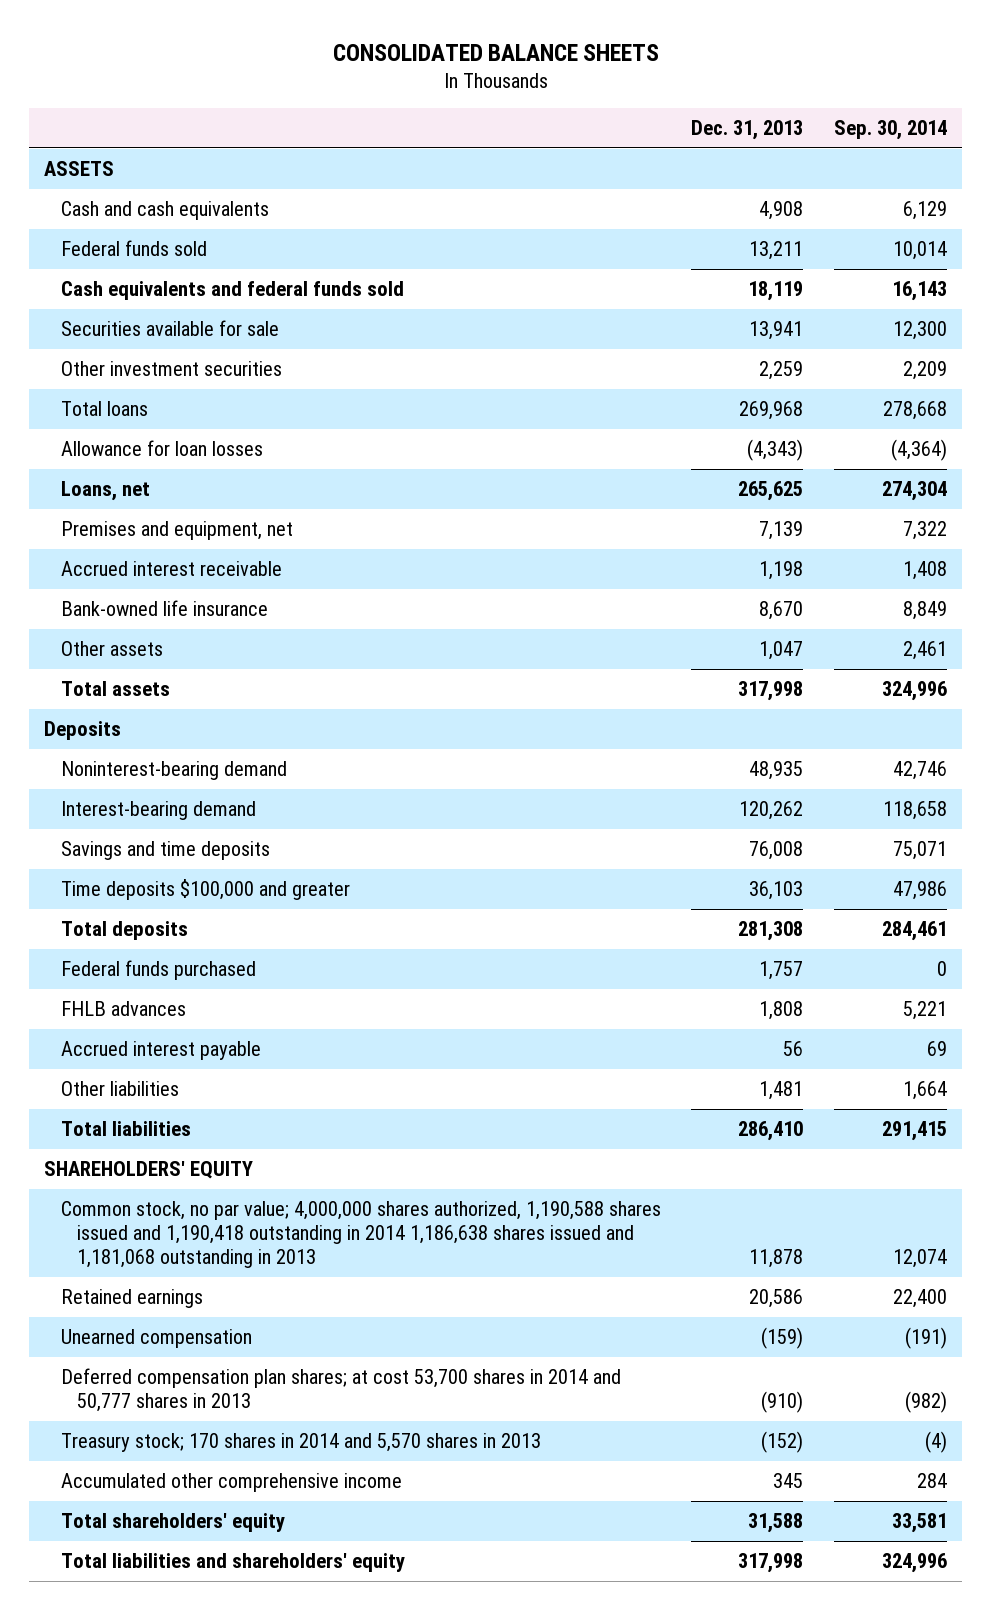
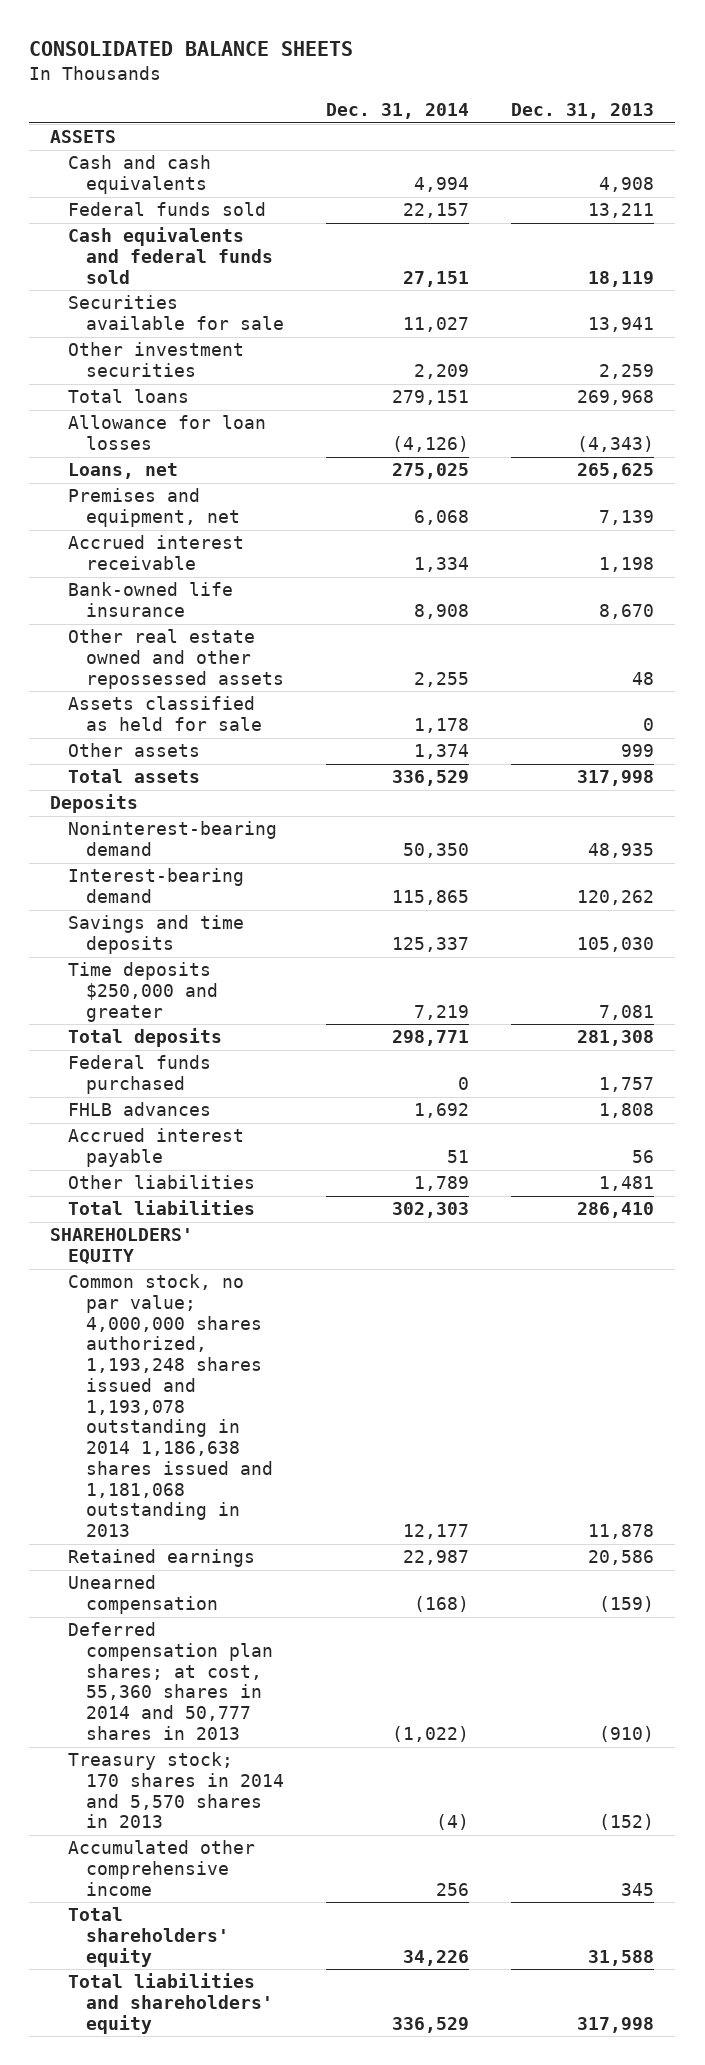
- | Dec. 31, 2013 | Sep. 30, 2014
+ | Dec. 31, 2014 | Dec. 31, 2013
- Other assets | 1,047 | 2,461
+ Other real estate owned and other repossessed assets | 2,255 | 48
+ Assets classified as held for sale | 1,178 | 0
+ Other assets | 1,374 | 999
- Savings and time deposits | 76,008 | 75,071
- Time deposits $100,000 and greater | 36,103 | 47,986
+ Savings and time deposits | 125,337 | 105,030
+ Time deposits $250,000 and greater | 7,219 | 7,081
- Common stock, no par value; 4,000,000 shares authorized, 1,190,588 shares issued and 1,190,418 outstanding in 2014 1,186,638 shares issued and 1,181,068 outstanding in 2013 | 11,878 | 12,074
+ Common stock, no par value; 4,000,000 shares authorized, 1,193,248 shares issued and 1,193,078 outstanding in 2014 1,186,638 shares issued and 1,181,068 outstanding in 2013 | 12,177 | 11,878
- Deferred compensation plan shares; at cost 53,700 shares in 2014 and 50,777 shares in 2013 | (910) | (982)
+ Deferred compensation plan shares; at cost, 55,360 shares in 2014 and 50,777 shares in 2013 | (1,022) | (910)

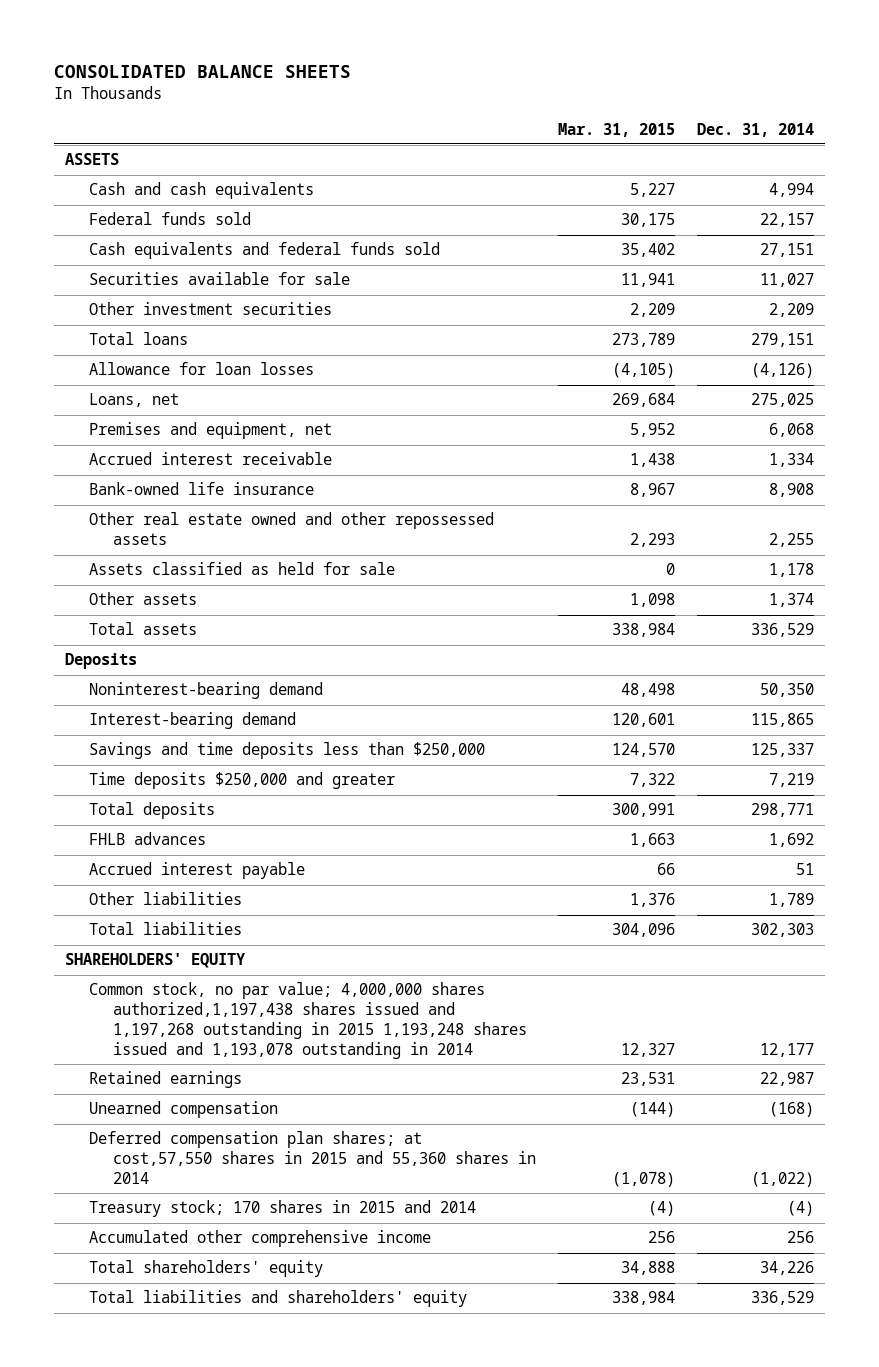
- | Dec. 31, 2014 | Dec. 31, 2013
+ | Mar. 31, 2015 | Dec. 31, 2014
- Savings and time deposits | 125,337 | 105,030
+ Savings and time deposits less than $250,000 | 124,570 | 125,337
- Federal funds purchased | 0 | 1,757
- Common stock, no par value; 4,000,000 shares authorized, 1,193,248 shares issued and 1,193,078 outstanding in 2014 1,186,638 shares issued and 1,181,068 outstanding in 2013 | 12,177 | 11,878
+ Common stock, no par value; 4,000,000 shares authorized,1,197,438 shares issued and 1,197,268 outstanding in 2015 1,193,248 shares issued and 1,193,078 outstanding in 2014 | 12,327 | 12,177
- Deferred compensation plan shares; at cost, 55,360 shares in 2014 and 50,777 shares in 2013 | (1,022) | (910)
- Treasury stock; 170 shares in 2014 and 5,570 shares in 2013 | (4) | (152)
+ Deferred compensation plan shares; at cost,57,550 shares in 2015 and 55,360 shares in 2014 | (1,078) | (1,022)
+ Treasury stock; 170 shares in 2015 and 2014 | (4) | (4)

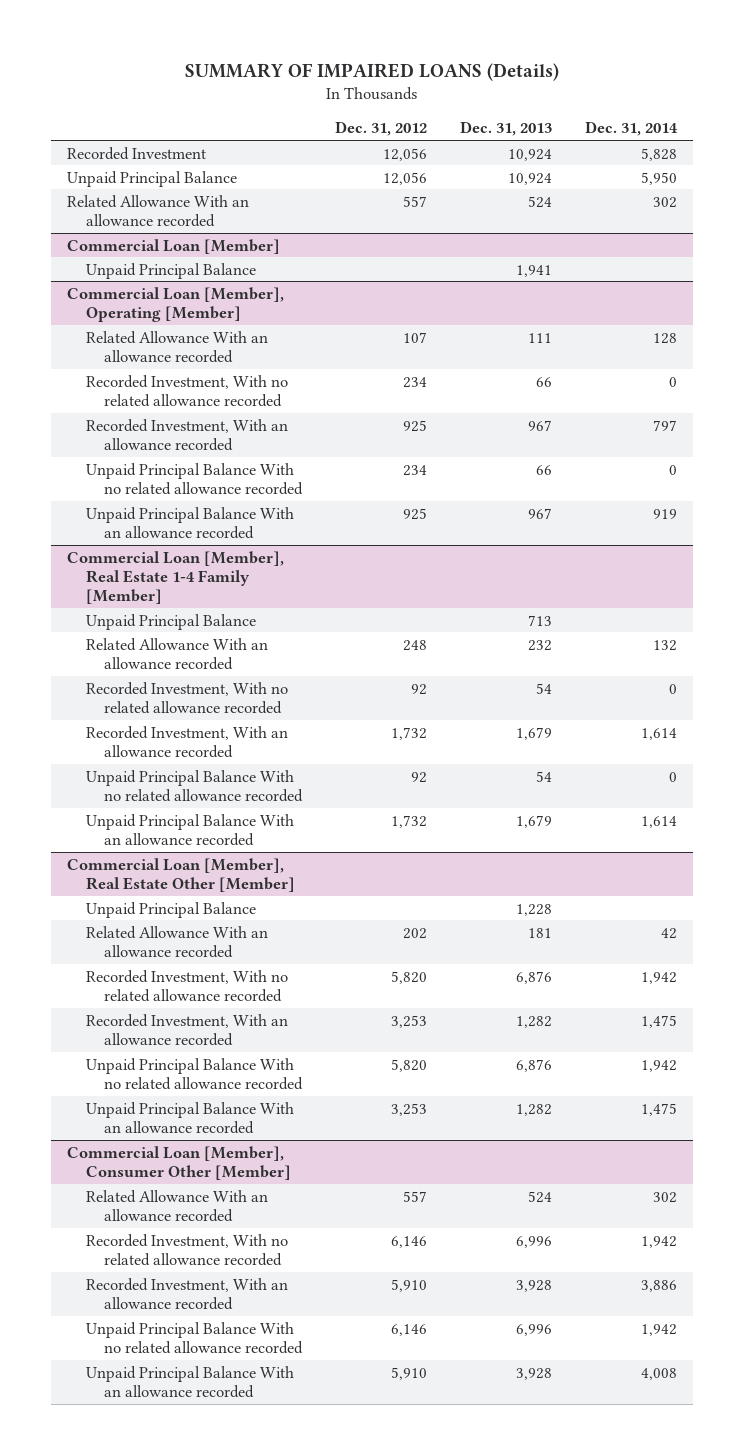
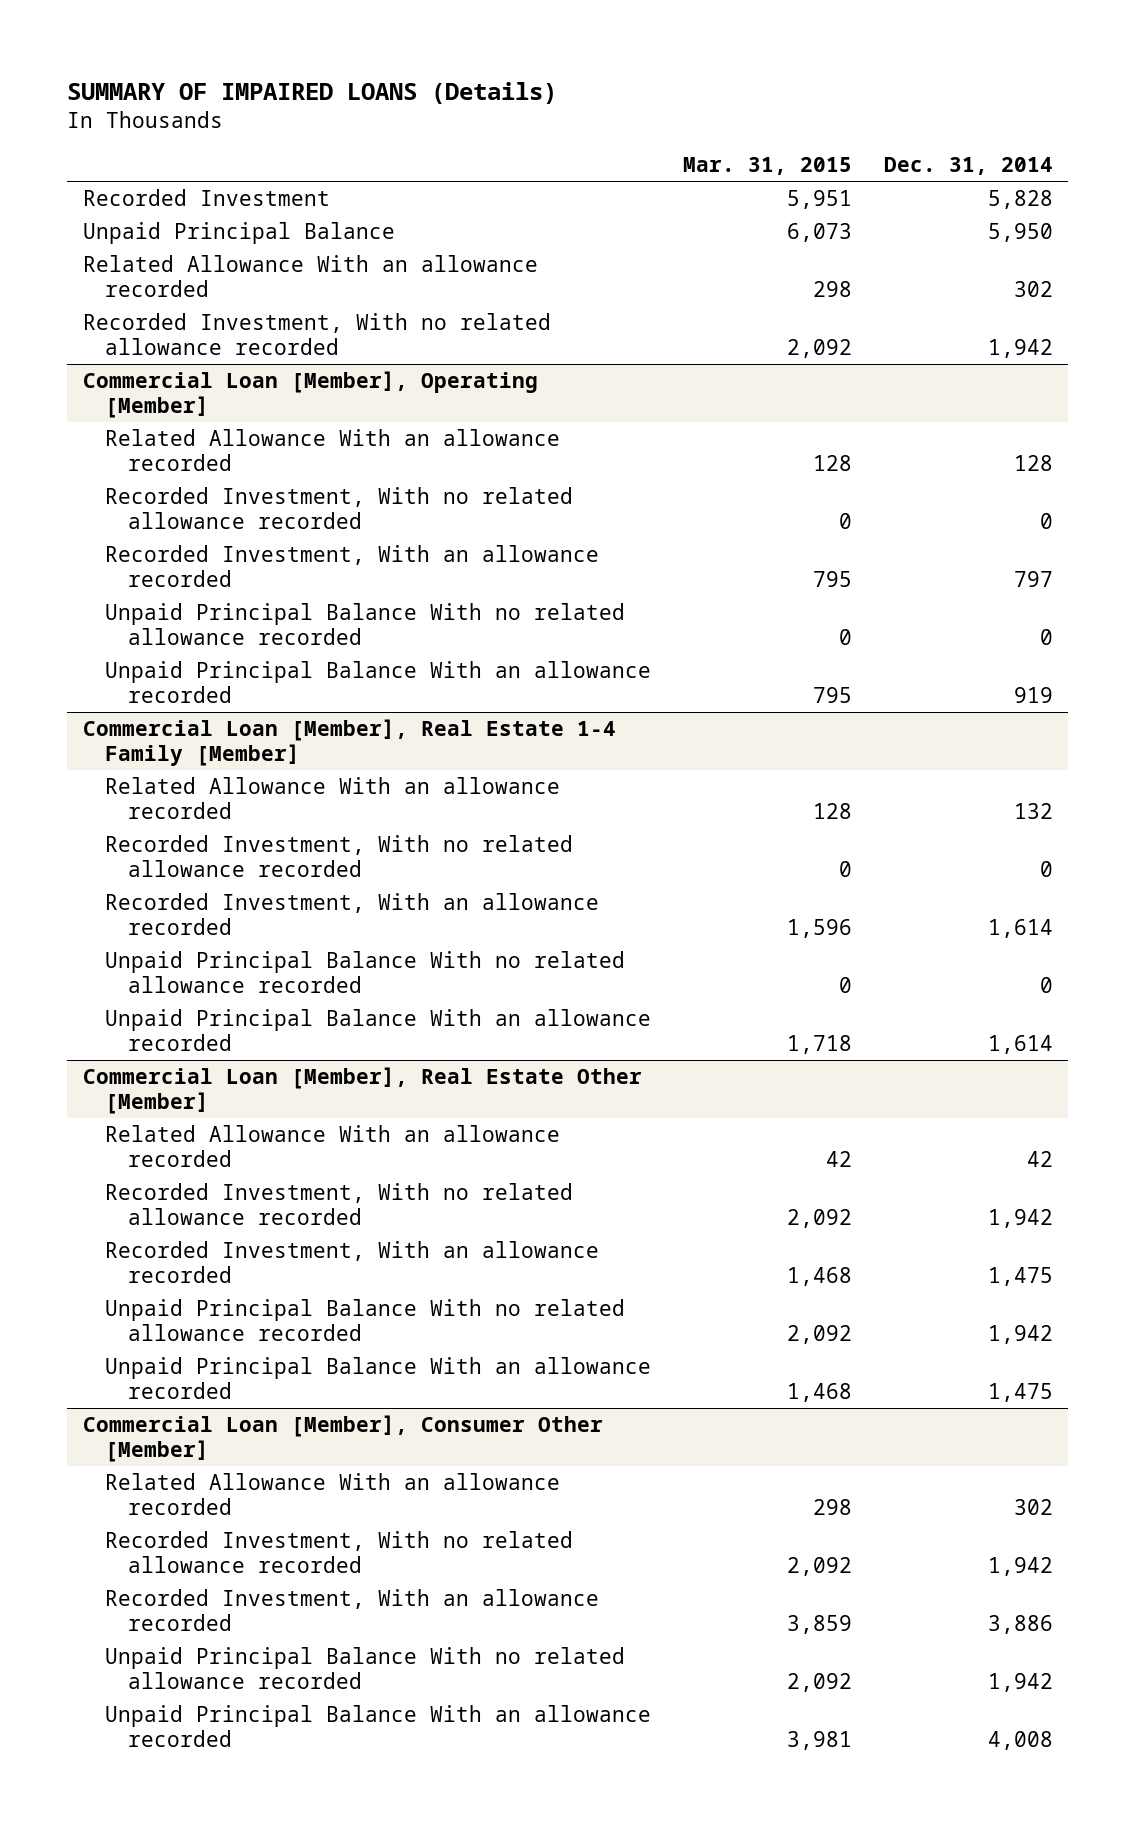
- | Dec. 31, 2012 | Dec. 31, 2013 | Dec. 31, 2014
+ | Mar. 31, 2015 | Dec. 31, 2014
- Commercial Loan [Member]
- Unpaid Principal Balance | | 1,941 |
+ Recorded Investment, With no related allowance recorded | 2,092 | 1,942
@ Commercial Loan [Member], Real Estate 1-4 Family [Member]
- Unpaid Principal Balance | | 713 |
@ Commercial Loan [Member], Real Estate Other [Member]
- Unpaid Principal Balance | | 1,228 |

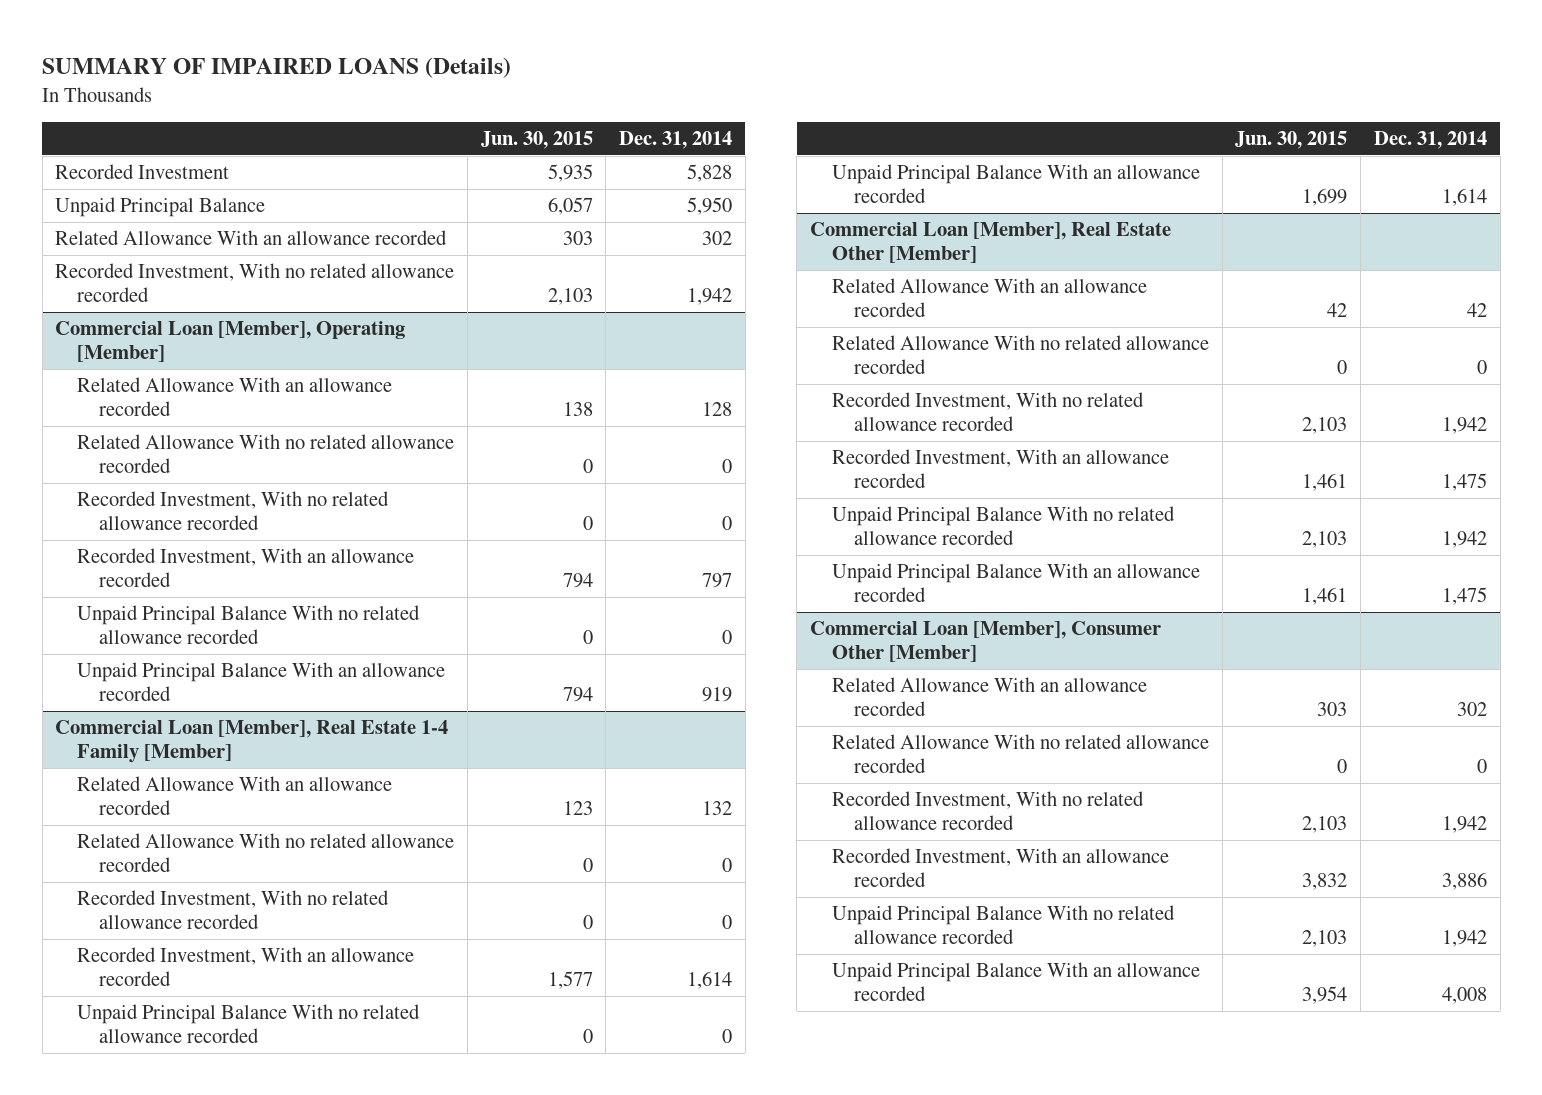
- | Mar. 31, 2015 | Dec. 31, 2014
+ | Jun. 30, 2015 | Dec. 31, 2014
@ Commercial Loan [Member], Operating [Member]
+ Related Allowance With no related allowance recorded | 0 | 0
@ Commercial Loan [Member], Real Estate 1-4 Family [Member]
+ Related Allowance With no related allowance recorded | 0 | 0
@ Commercial Loan [Member], Real Estate Other [Member]
+ Related Allowance With no related allowance recorded | 0 | 0
@ Commercial Loan [Member], Consumer Other [Member]
+ Related Allowance With no related allowance recorded | 0 | 0

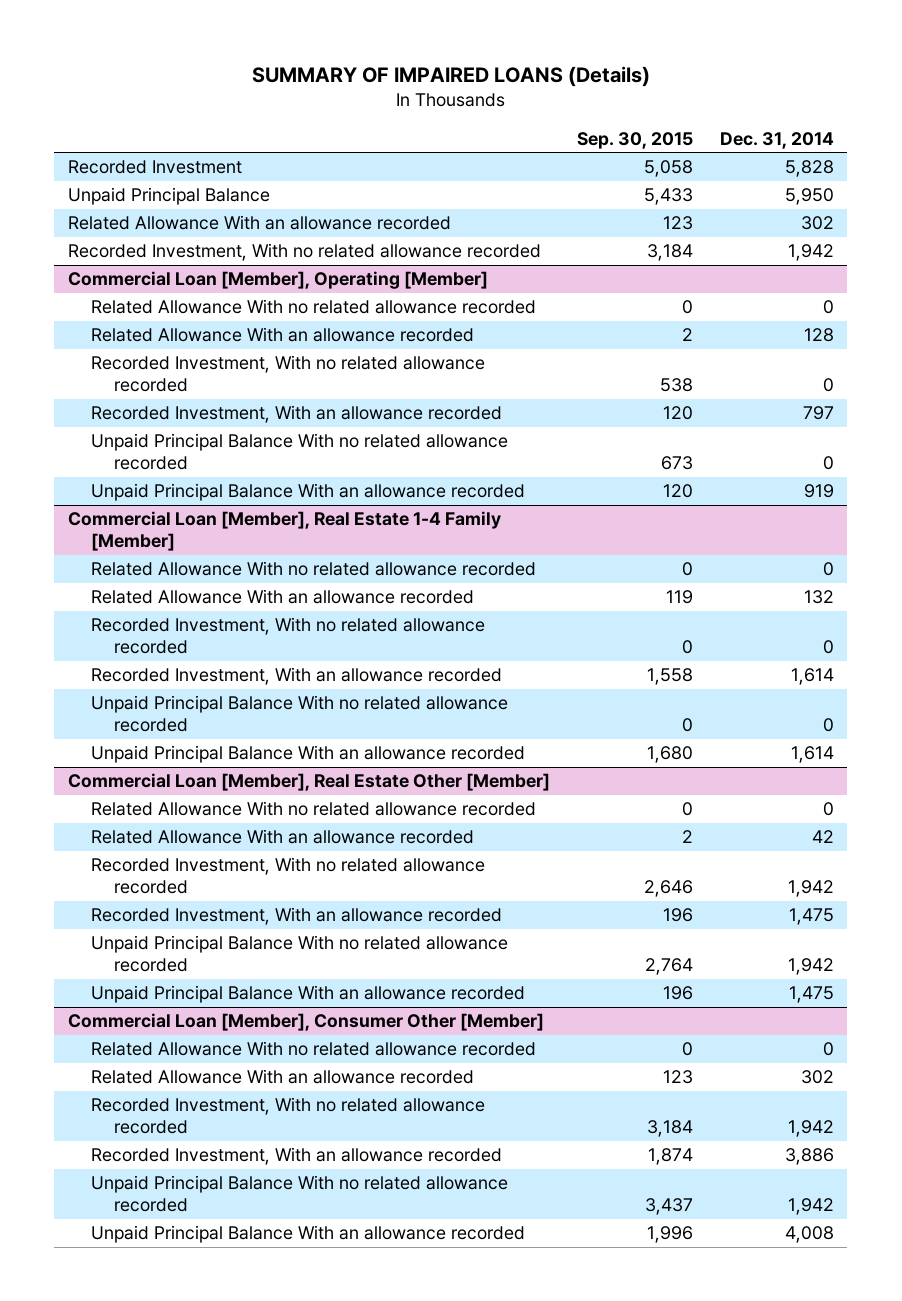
- | Jun. 30, 2015 | Dec. 31, 2014
+ | Sep. 30, 2015 | Dec. 31, 2014
@ Commercial Loan [Member], Operating [Member]
moved down: Related Allowance With an allowance recorded | 2 | 128
@ Commercial Loan [Member], Real Estate 1-4 Family [Member]
moved down: Related Allowance With an allowance recorded | 119 | 132
@ Commercial Loan [Member], Real Estate Other [Member]
moved down: Related Allowance With an allowance recorded | 2 | 42
@ Commercial Loan [Member], Consumer Other [Member]
moved down: Related Allowance With an allowance recorded | 123 | 302

